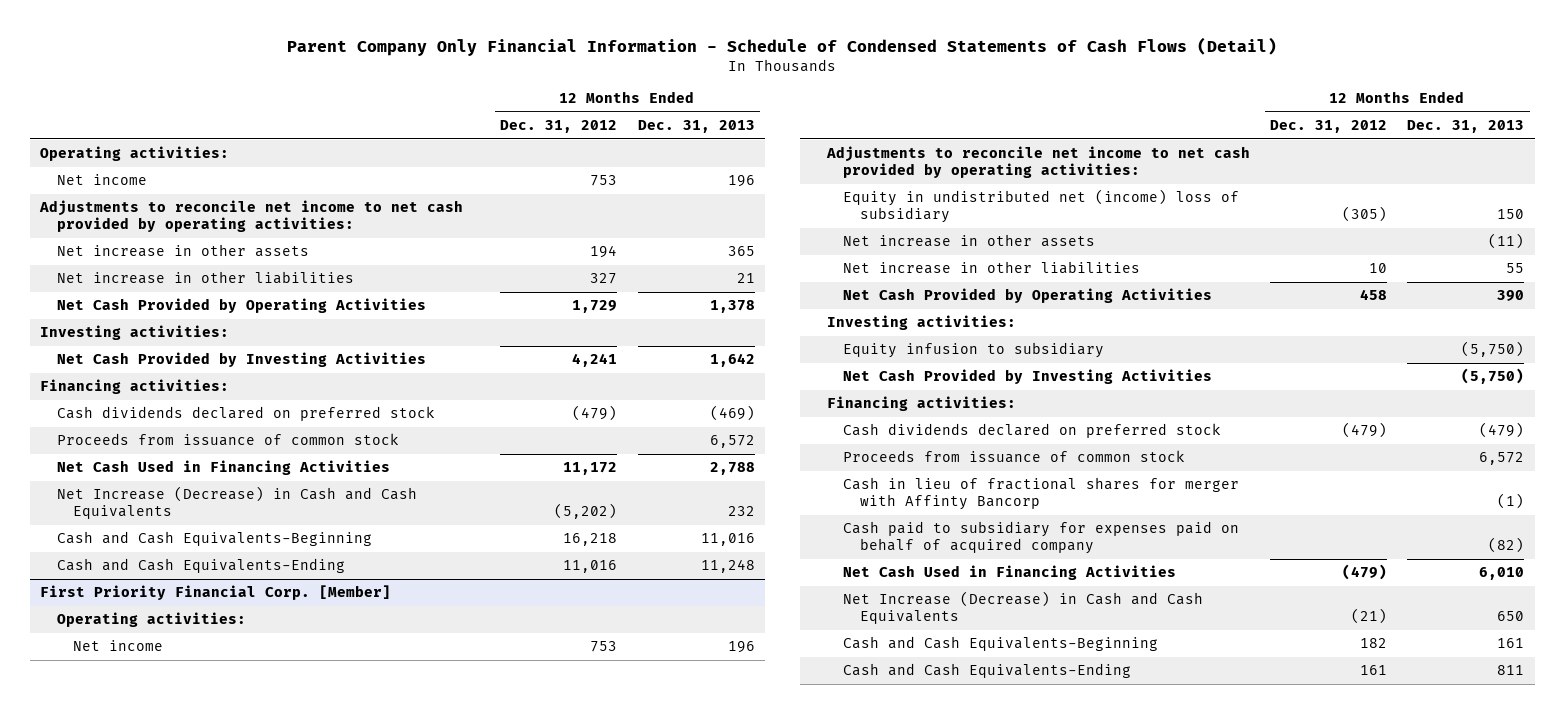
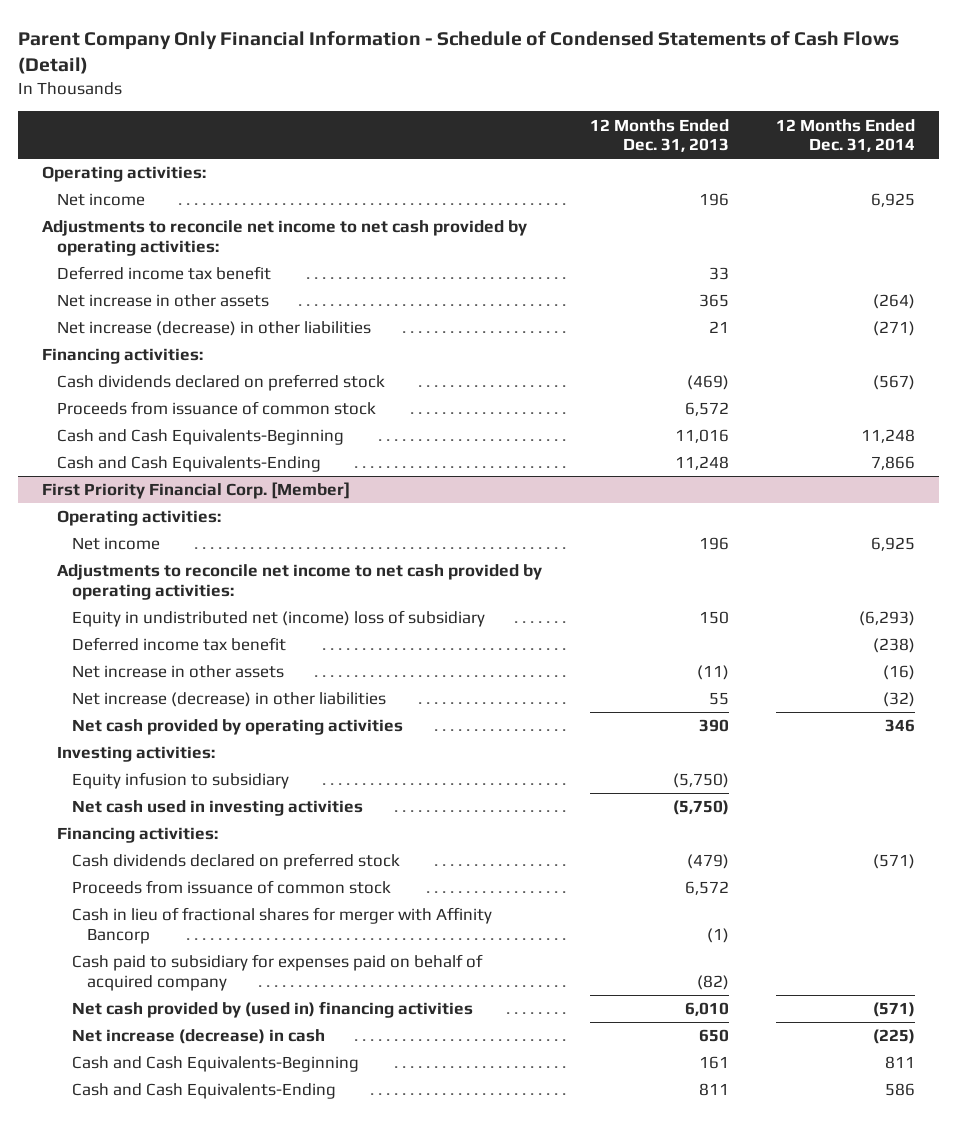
- | 12 Months Ended Dec. 31, 2012 | 12 Months Ended Dec. 31, 2013
+ | 12 Months Ended Dec. 31, 2013 | 12 Months Ended Dec. 31, 2014
+ Deferred income tax benefit | 33 |
- Net increase in other liabilities | 327 | 21
- Net Cash Provided by Operating Activities | 1,729 | 1,378
- Investing activities:
- Net Cash Provided by Investing Activities | 4,241 | 1,642
+ Net increase (decrease) in other liabilities | 21 | (271)
- Net Cash Used in Financing Activities | 11,172 | 2,788
- Net Increase (Decrease) in Cash and Cash Equivalents | (5,202) | 232
@ First Priority Financial Corp. [Member]
+ Deferred income tax benefit | | (238)
- Net increase in other liabilities | 10 | 55
- Net Cash Provided by Operating Activities | 458 | 390
+ Net increase (decrease) in other liabilities | 55 | (32)
+ Net cash provided by operating activities | 390 | 346
- Net Cash Provided by Investing Activities | | (5,750)
+ Net cash used in investing activities | (5,750) |
- Cash in lieu of fractional shares for merger with Affinty Bancorp | | (1)
+ Cash in lieu of fractional shares for merger with Affinity Bancorp | (1) |
- Net Cash Used in Financing Activities | (479) | 6,010
- Net Increase (Decrease) in Cash and Cash Equivalents | (21) | 650
+ Net cash provided by (used in) financing activities | 6,010 | (571)
+ Net increase (decrease) in cash | 650 | (225)

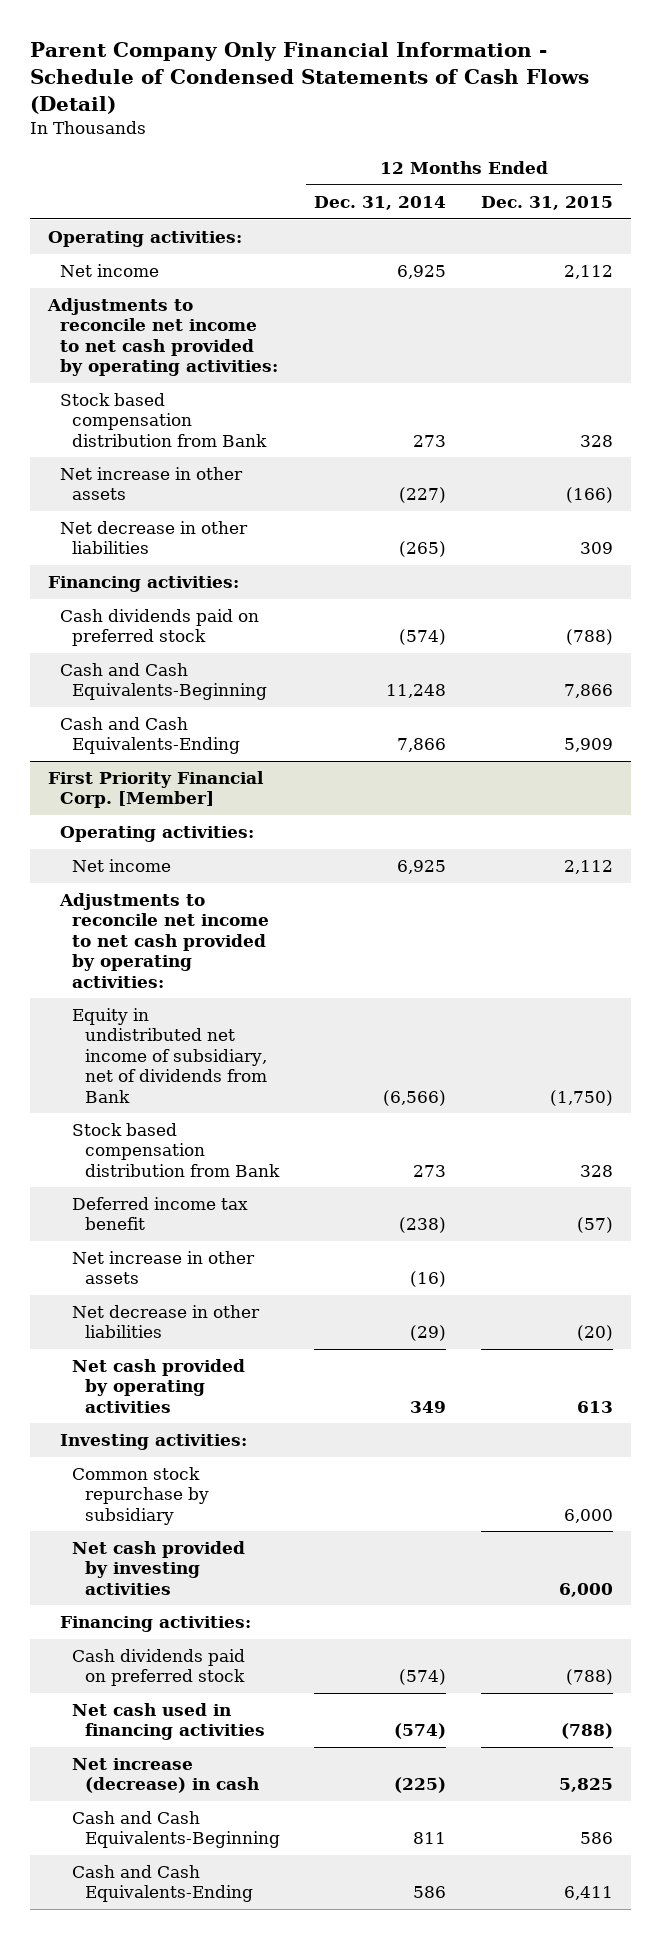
- | 12 Months Ended Dec. 31, 2013 | 12 Months Ended Dec. 31, 2014
+ | 12 Months Ended Dec. 31, 2014 | 12 Months Ended Dec. 31, 2015
- Deferred income tax benefit | 33 |
- Net increase in other assets | 365 | (264)
- Net increase (decrease) in other liabilities | 21 | (271)
+ Stock based compensation distribution from Bank | 273 | 328
+ Net increase in other assets | (227) | (166)
+ Net decrease in other liabilities | (265) | 309
- Cash dividends declared on preferred stock | (469) | (567)
- Proceeds from issuance of common stock | 6,572 |
+ Cash dividends paid on preferred stock | (574) | (788)
@ First Priority Financial Corp. [Member]
- Equity in undistributed net (income) loss of subsidiary | 150 | (6,293)
+ Equity in undistributed net income of subsidiary, net of dividends from Bank | (6,566) | (1,750)
+ Stock based compensation distribution from Bank | 273 | 328
- Net increase (decrease) in other liabilities | 55 | (32)
- Net cash provided by operating activities | 390 | 346
+ Net decrease in other liabilities | (29) | (20)
+ Net cash provided by operating activities | 349 | 613
- Equity infusion to subsidiary | (5,750) |
- Net cash used in investing activities | (5,750) |
+ Common stock repurchase by subsidiary | | 6,000
+ Net cash provided by investing activities | | 6,000
- Cash dividends declared on preferred stock | (479) | (571)
- Proceeds from issuance of common stock | 6,572 |
- Cash in lieu of fractional shares for merger with Affinity Bancorp | (1) |
- Cash paid to subsidiary for expenses paid on behalf of acquired company | (82) |
- Net cash provided by (used in) financing activities | 6,010 | (571)
+ Cash dividends paid on preferred stock | (574) | (788)
+ Net cash used in financing activities | (574) | (788)

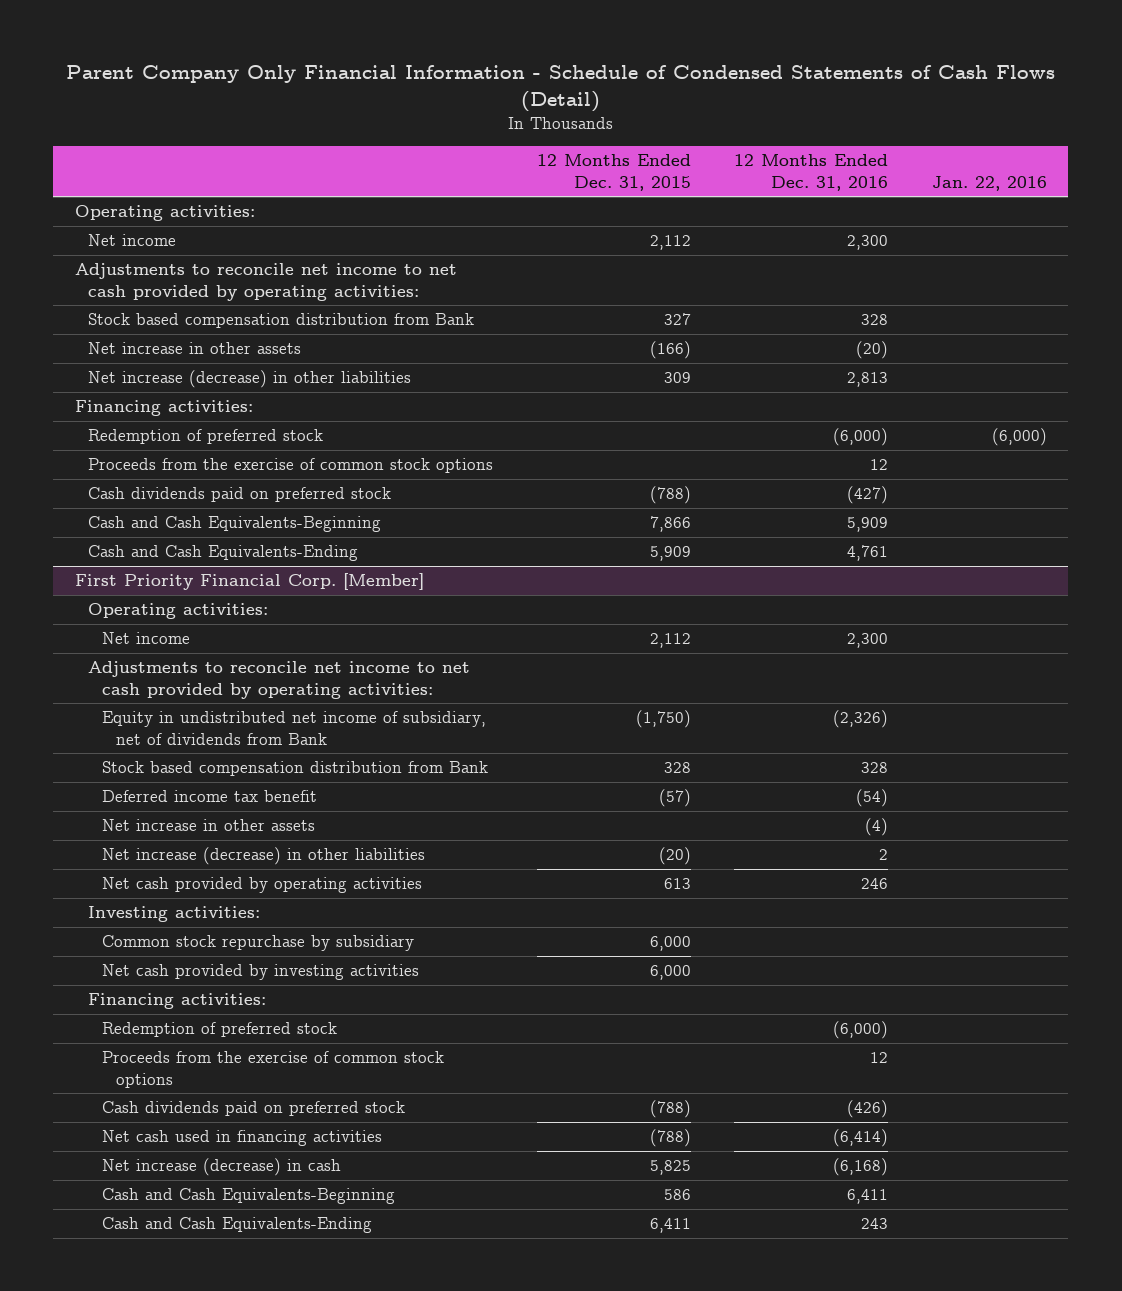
- | 12 Months Ended Dec. 31, 2014 | 12 Months Ended Dec. 31, 2015
+ | 12 Months Ended Dec. 31, 2015 | 12 Months Ended Dec. 31, 2016 | Jan. 22, 2016
- Stock based compensation distribution from Bank | 273 | 328
+ Stock based compensation distribution from Bank | 327 | 328 |
- Net decrease in other liabilities | (265) | 309
+ Net increase (decrease) in other liabilities | 309 | 2,813 |
+ Redemption of preferred stock | | (6,000) | (6,000)
+ Proceeds from the exercise of common stock options | | 12 |
@ First Priority Financial Corp. [Member]
- Net decrease in other liabilities | (29) | (20)
+ Net increase (decrease) in other liabilities | (20) | 2 |
+ Redemption of preferred stock | | (6,000) |
+ Proceeds from the exercise of common stock options | | 12 |

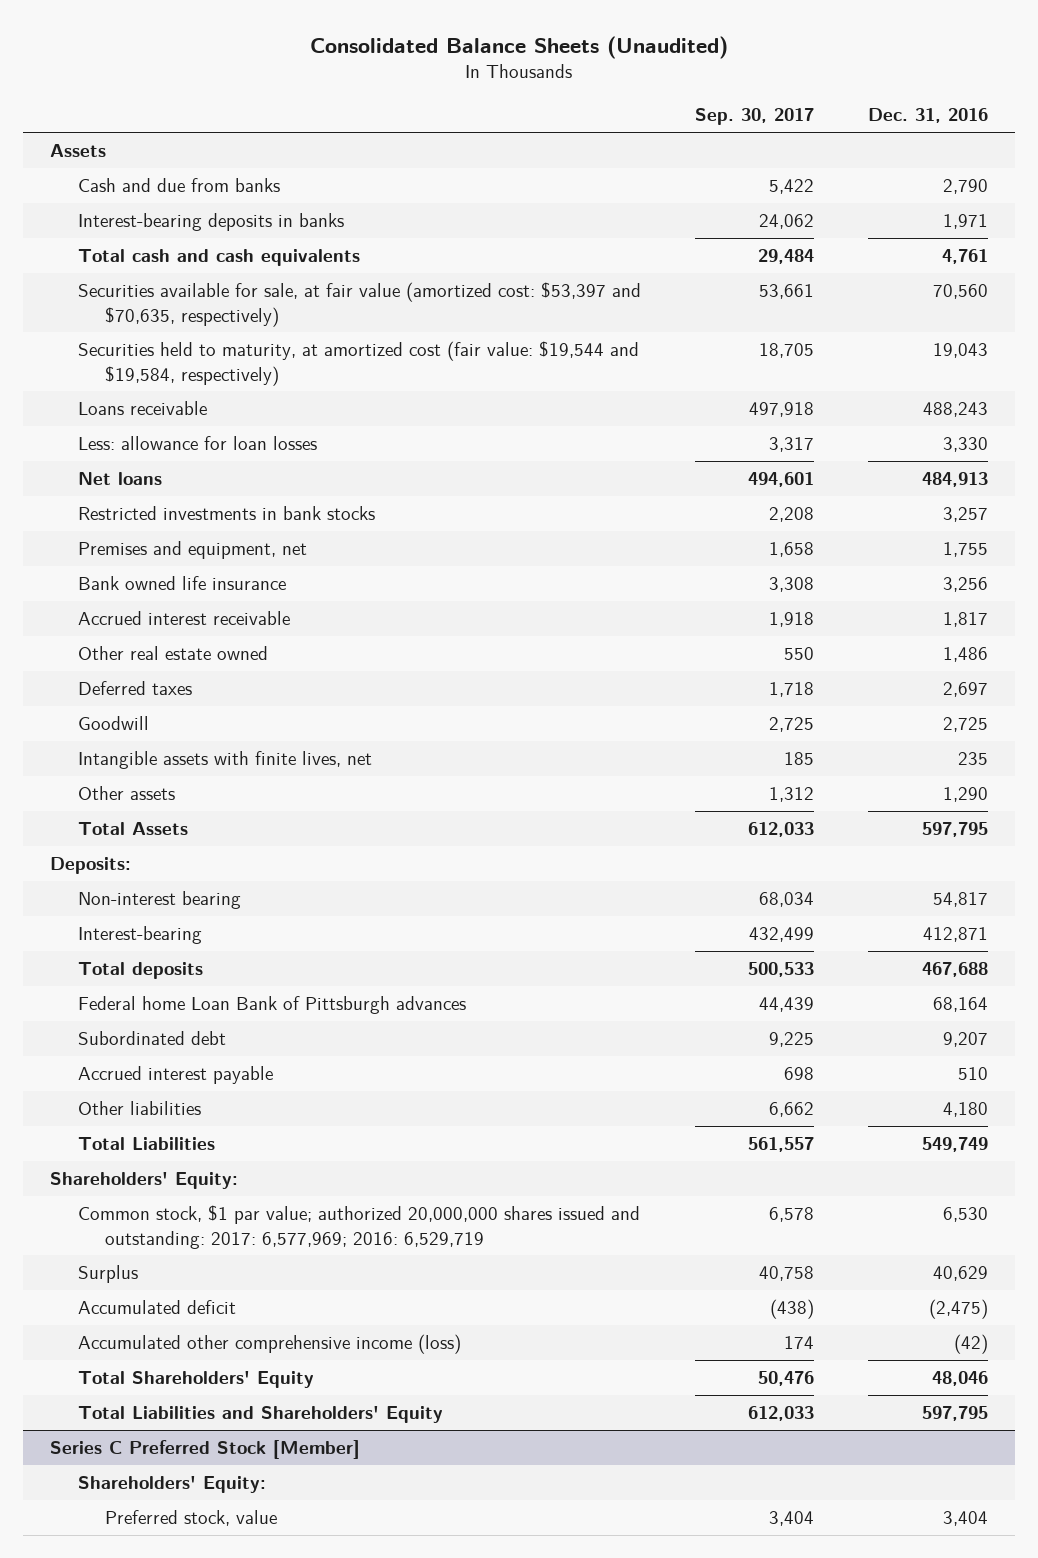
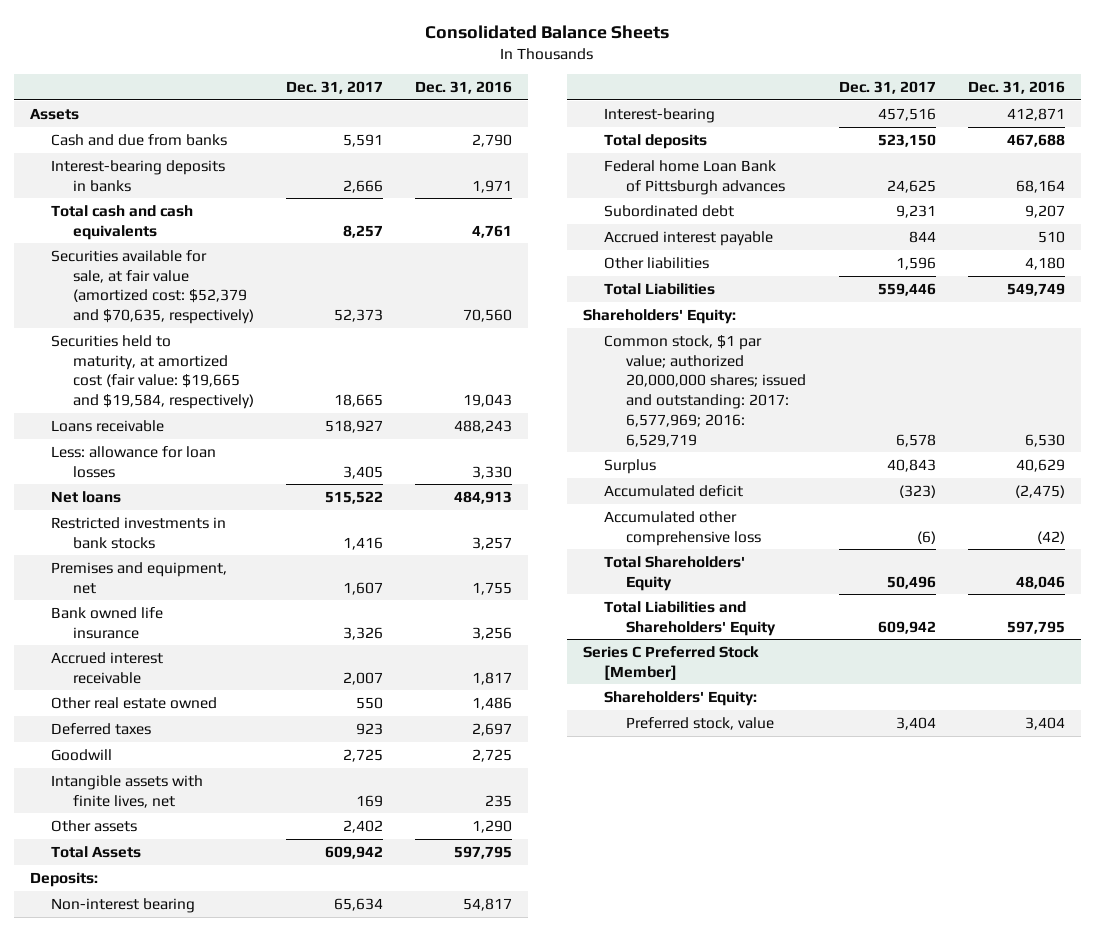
- Consolidated Balance Sheets (Unaudited)
+ Consolidated Balance Sheets
- | Sep. 30, 2017 | Dec. 31, 2016
+ | Dec. 31, 2017 | Dec. 31, 2016
- Securities available for sale, at fair value (amortized cost: $53,397 and $70,635, respectively) | 53,661 | 70,560
- Securities held to maturity, at amortized cost (fair value: $19,544 and $19,584, respectively) | 18,705 | 19,043
+ Securities available for sale, at fair value (amortized cost: $52,379 and $70,635, respectively) | 52,373 | 70,560
+ Securities held to maturity, at amortized cost (fair value: $19,665 and $19,584, respectively) | 18,665 | 19,043
- Common stock, $1 par value; authorized 20,000,000 shares issued and outstanding: 2017: 6,577,969; 2016: 6,529,719 | 6,578 | 6,530
+ Common stock, $1 par value; authorized 20,000,000 shares; issued and outstanding: 2017: 6,577,969; 2016: 6,529,719 | 6,578 | 6,530
- Accumulated other comprehensive income (loss) | 174 | (42)
+ Accumulated other comprehensive loss | (6) | (42)

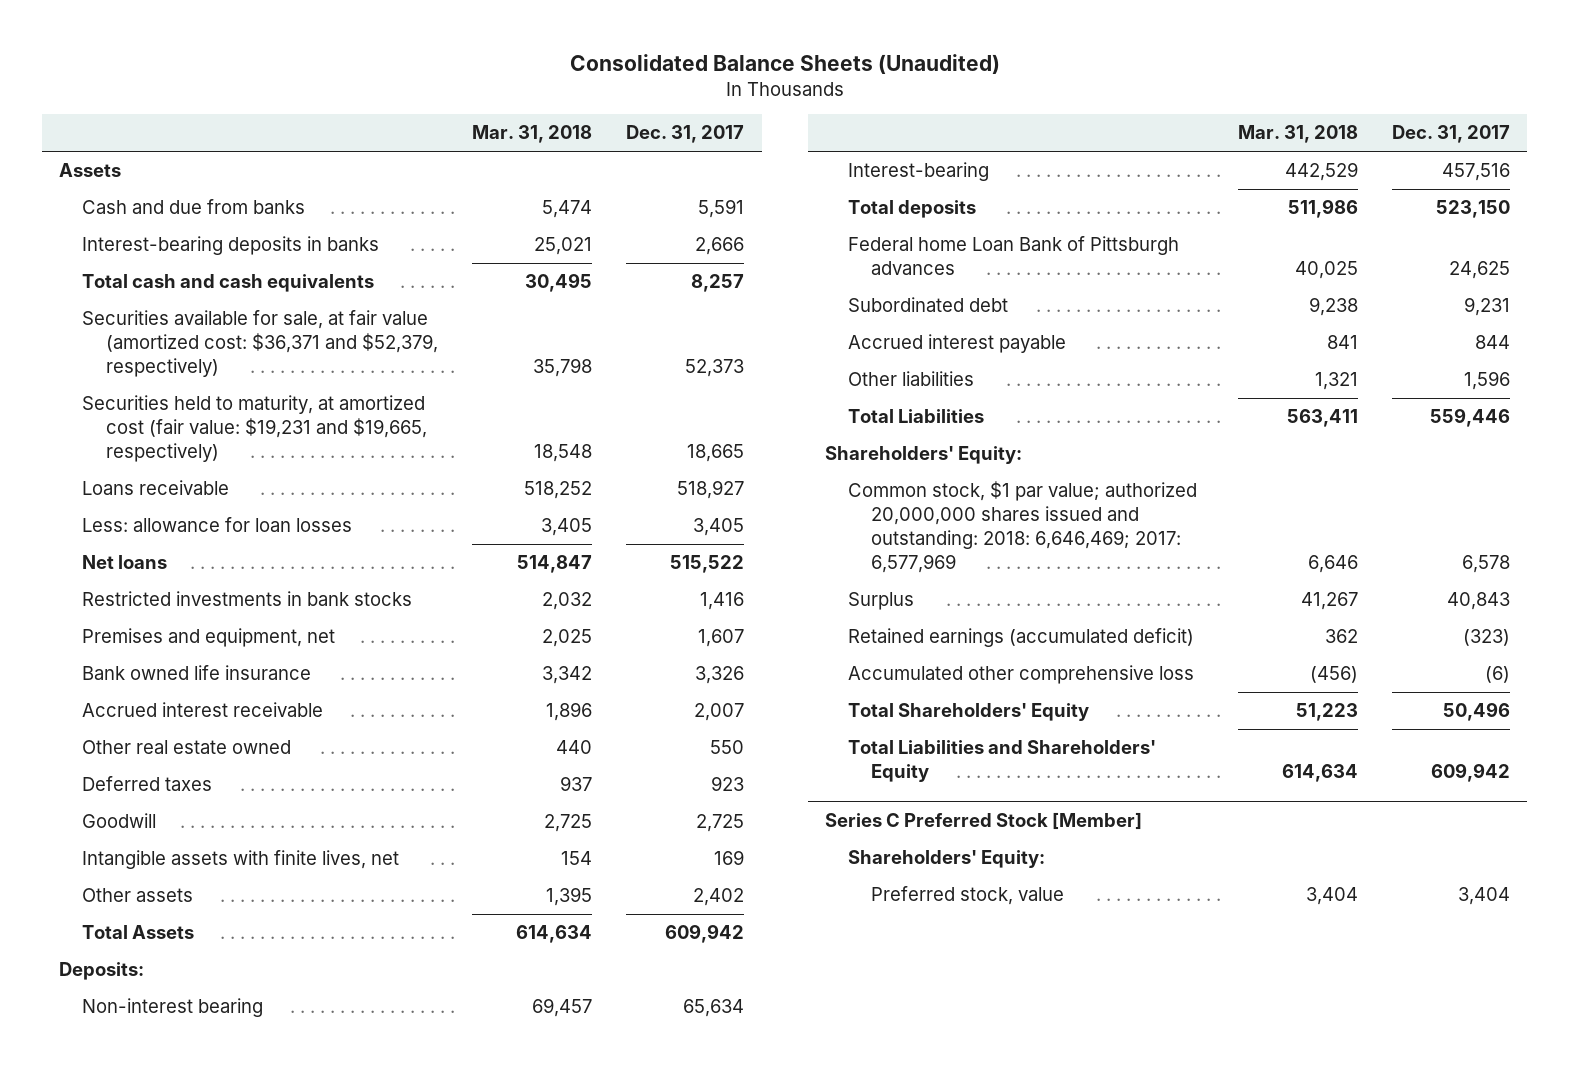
- Consolidated Balance Sheets
+ Consolidated Balance Sheets (Unaudited)
- | Dec. 31, 2017 | Dec. 31, 2016
+ | Mar. 31, 2018 | Dec. 31, 2017
- Securities available for sale, at fair value (amortized cost: $52,379 and $70,635, respectively) | 52,373 | 70,560
- Securities held to maturity, at amortized cost (fair value: $19,665 and $19,584, respectively) | 18,665 | 19,043
+ Securities available for sale, at fair value (amortized cost: $36,371 and $52,379, respectively) | 35,798 | 52,373
+ Securities held to maturity, at amortized cost (fair value: $19,231 and $19,665, respectively) | 18,548 | 18,665
- Common stock, $1 par value; authorized 20,000,000 shares; issued and outstanding: 2017: 6,577,969; 2016: 6,529,719 | 6,578 | 6,530
+ Common stock, $1 par value; authorized 20,000,000 shares issued and outstanding: 2018: 6,646,469; 2017: 6,577,969 | 6,646 | 6,578
- Accumulated deficit | (323) | (2,475)
+ Retained earnings (accumulated deficit) | 362 | (323)

